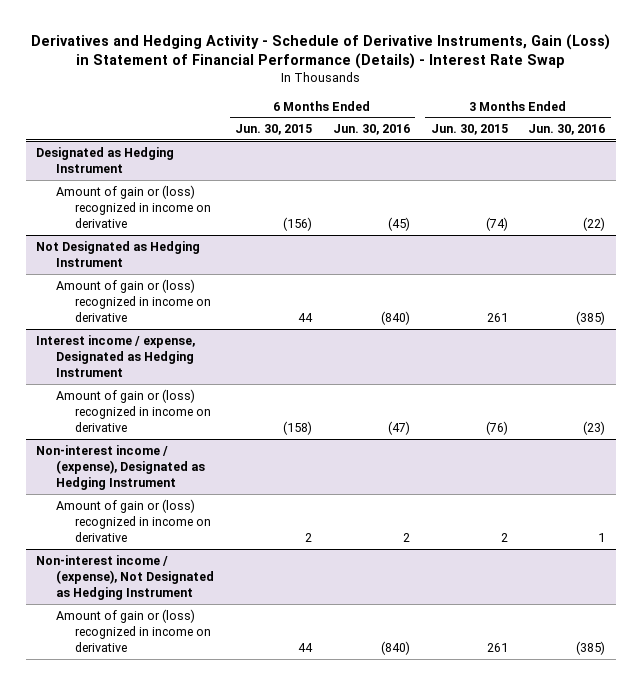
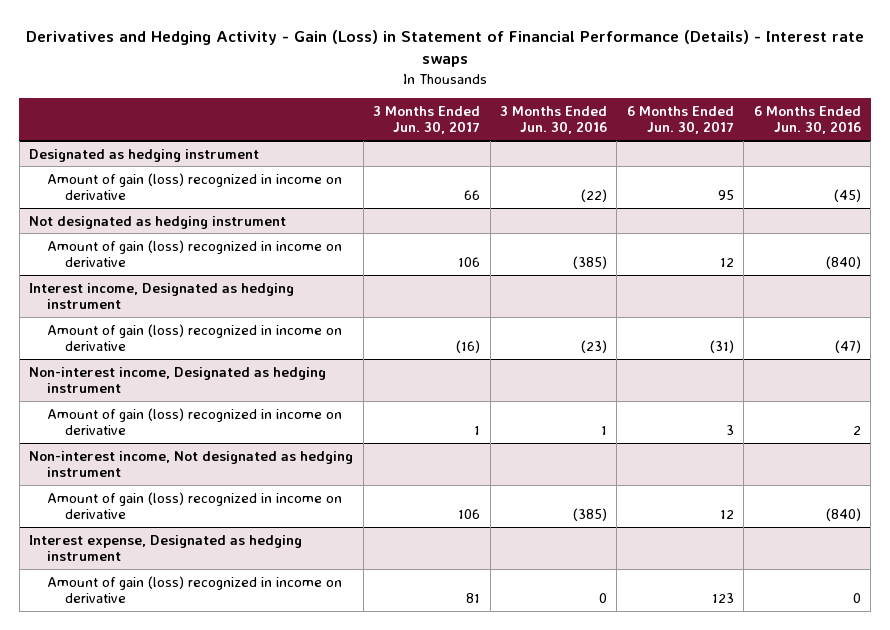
- Derivatives and Hedging Activity - Schedule of Derivative Instruments, Gain (Loss) in Statement of Financial Performance (Details) - Interest Rate Swap
+ Derivatives and Hedging Activity - Gain (Loss) in Statement of Financial Performance (Details) - Interest rate swaps
- | 6 Months Ended Jun. 30, 2015 | 6 Months Ended Jun. 30, 2016 | 3 Months Ended Jun. 30, 2015 | 3 Months Ended Jun. 30, 2016
+ | 3 Months Ended Jun. 30, 2017 | 3 Months Ended Jun. 30, 2016 | 6 Months Ended Jun. 30, 2017 | 6 Months Ended Jun. 30, 2016
- Designated as Hedging Instrument
- Amount of gain or (loss) recognized in income on derivative | (156) | (45) | (74) | (22)
- Not Designated as Hedging Instrument
- Amount of gain or (loss) recognized in income on derivative | 44 | (840) | 261 | (385)
- Interest income / expense, Designated as Hedging Instrument
- Amount of gain or (loss) recognized in income on derivative | (158) | (47) | (76) | (23)
- Non-interest income / (expense), Designated as Hedging Instrument
- Amount of gain or (loss) recognized in income on derivative | 2 | 2 | 2 | 1
- Non-interest income / (expense), Not Designated as Hedging Instrument
- Amount of gain or (loss) recognized in income on derivative | 44 | (840) | 261 | (385)
+ Designated as hedging instrument
+ Amount of gain (loss) recognized in income on derivative | 66 | (22) | 95 | (45)
+ Not designated as hedging instrument
+ Amount of gain (loss) recognized in income on derivative | 106 | (385) | 12 | (840)
+ Interest income, Designated as hedging instrument
+ Amount of gain (loss) recognized in income on derivative | (16) | (23) | (31) | (47)
+ Non-interest income, Designated as hedging instrument
+ Amount of gain (loss) recognized in income on derivative | 1 | 1 | 3 | 2
+ Non-interest income, Not designated as hedging instrument
+ Amount of gain (loss) recognized in income on derivative | 106 | (385) | 12 | (840)
+ Interest expense, Designated as hedging instrument
+ Amount of gain (loss) recognized in income on derivative | 81 | 0 | 123 | 0

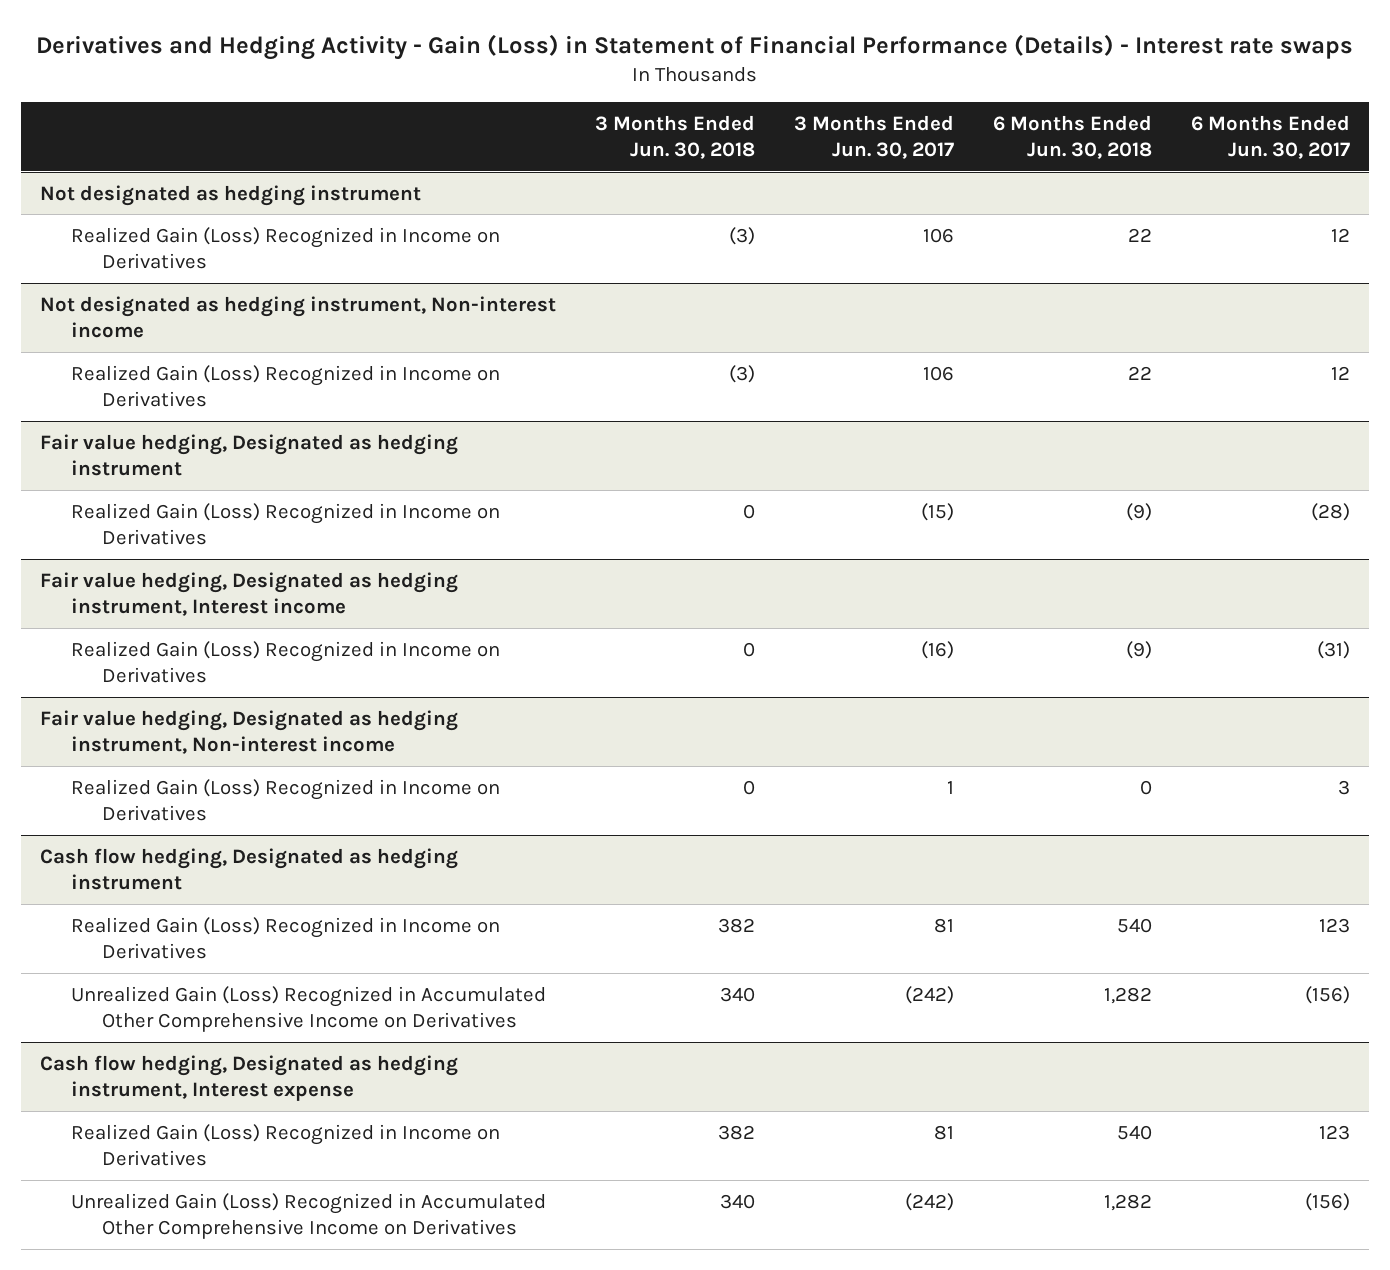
- | 3 Months Ended Jun. 30, 2017 | 3 Months Ended Jun. 30, 2016 | 6 Months Ended Jun. 30, 2017 | 6 Months Ended Jun. 30, 2016
+ | 3 Months Ended Jun. 30, 2018 | 3 Months Ended Jun. 30, 2017 | 6 Months Ended Jun. 30, 2018 | 6 Months Ended Jun. 30, 2017
- Designated as hedging instrument
- Amount of gain (loss) recognized in income on derivative | 66 | (22) | 95 | (45)
@ Not designated as hedging instrument
- Amount of gain (loss) recognized in income on derivative | 106 | (385) | 12 | (840)
- Interest income, Designated as hedging instrument
- Amount of gain (loss) recognized in income on derivative | (16) | (23) | (31) | (47)
- Non-interest income, Designated as hedging instrument
- Amount of gain (loss) recognized in income on derivative | 1 | 1 | 3 | 2
- Non-interest income, Not designated as hedging instrument
- Amount of gain (loss) recognized in income on derivative | 106 | (385) | 12 | (840)
- Interest expense, Designated as hedging instrument
- Amount of gain (loss) recognized in income on derivative | 81 | 0 | 123 | 0
@ Not designated as hedging instrument
+ Realized Gain (Loss) Recognized in Income on Derivatives | (3) | 106 | 22 | 12
+ Not designated as hedging instrument, Non-interest income
+ Realized Gain (Loss) Recognized in Income on Derivatives | (3) | 106 | 22 | 12
+ Fair value hedging, Designated as hedging instrument
+ Realized Gain (Loss) Recognized in Income on Derivatives | 0 | (15) | (9) | (28)
+ Fair value hedging, Designated as hedging instrument, Interest income
+ Realized Gain (Loss) Recognized in Income on Derivatives | 0 | (16) | (9) | (31)
+ Fair value hedging, Designated as hedging instrument, Non-interest income
+ Realized Gain (Loss) Recognized in Income on Derivatives | 0 | 1 | 0 | 3
+ Cash flow hedging, Designated as hedging instrument
+ Realized Gain (Loss) Recognized in Income on Derivatives | 382 | 81 | 540 | 123
+ Unrealized Gain (Loss) Recognized in Accumulated Other Comprehensive Income on Derivatives | 340 | (242) | 1,282 | (156)
+ Cash flow hedging, Designated as hedging instrument, Interest expense
+ Realized Gain (Loss) Recognized in Income on Derivatives | 382 | 81 | 540 | 123
+ Unrealized Gain (Loss) Recognized in Accumulated Other Comprehensive Income on Derivatives | 340 | (242) | 1,282 | (156)

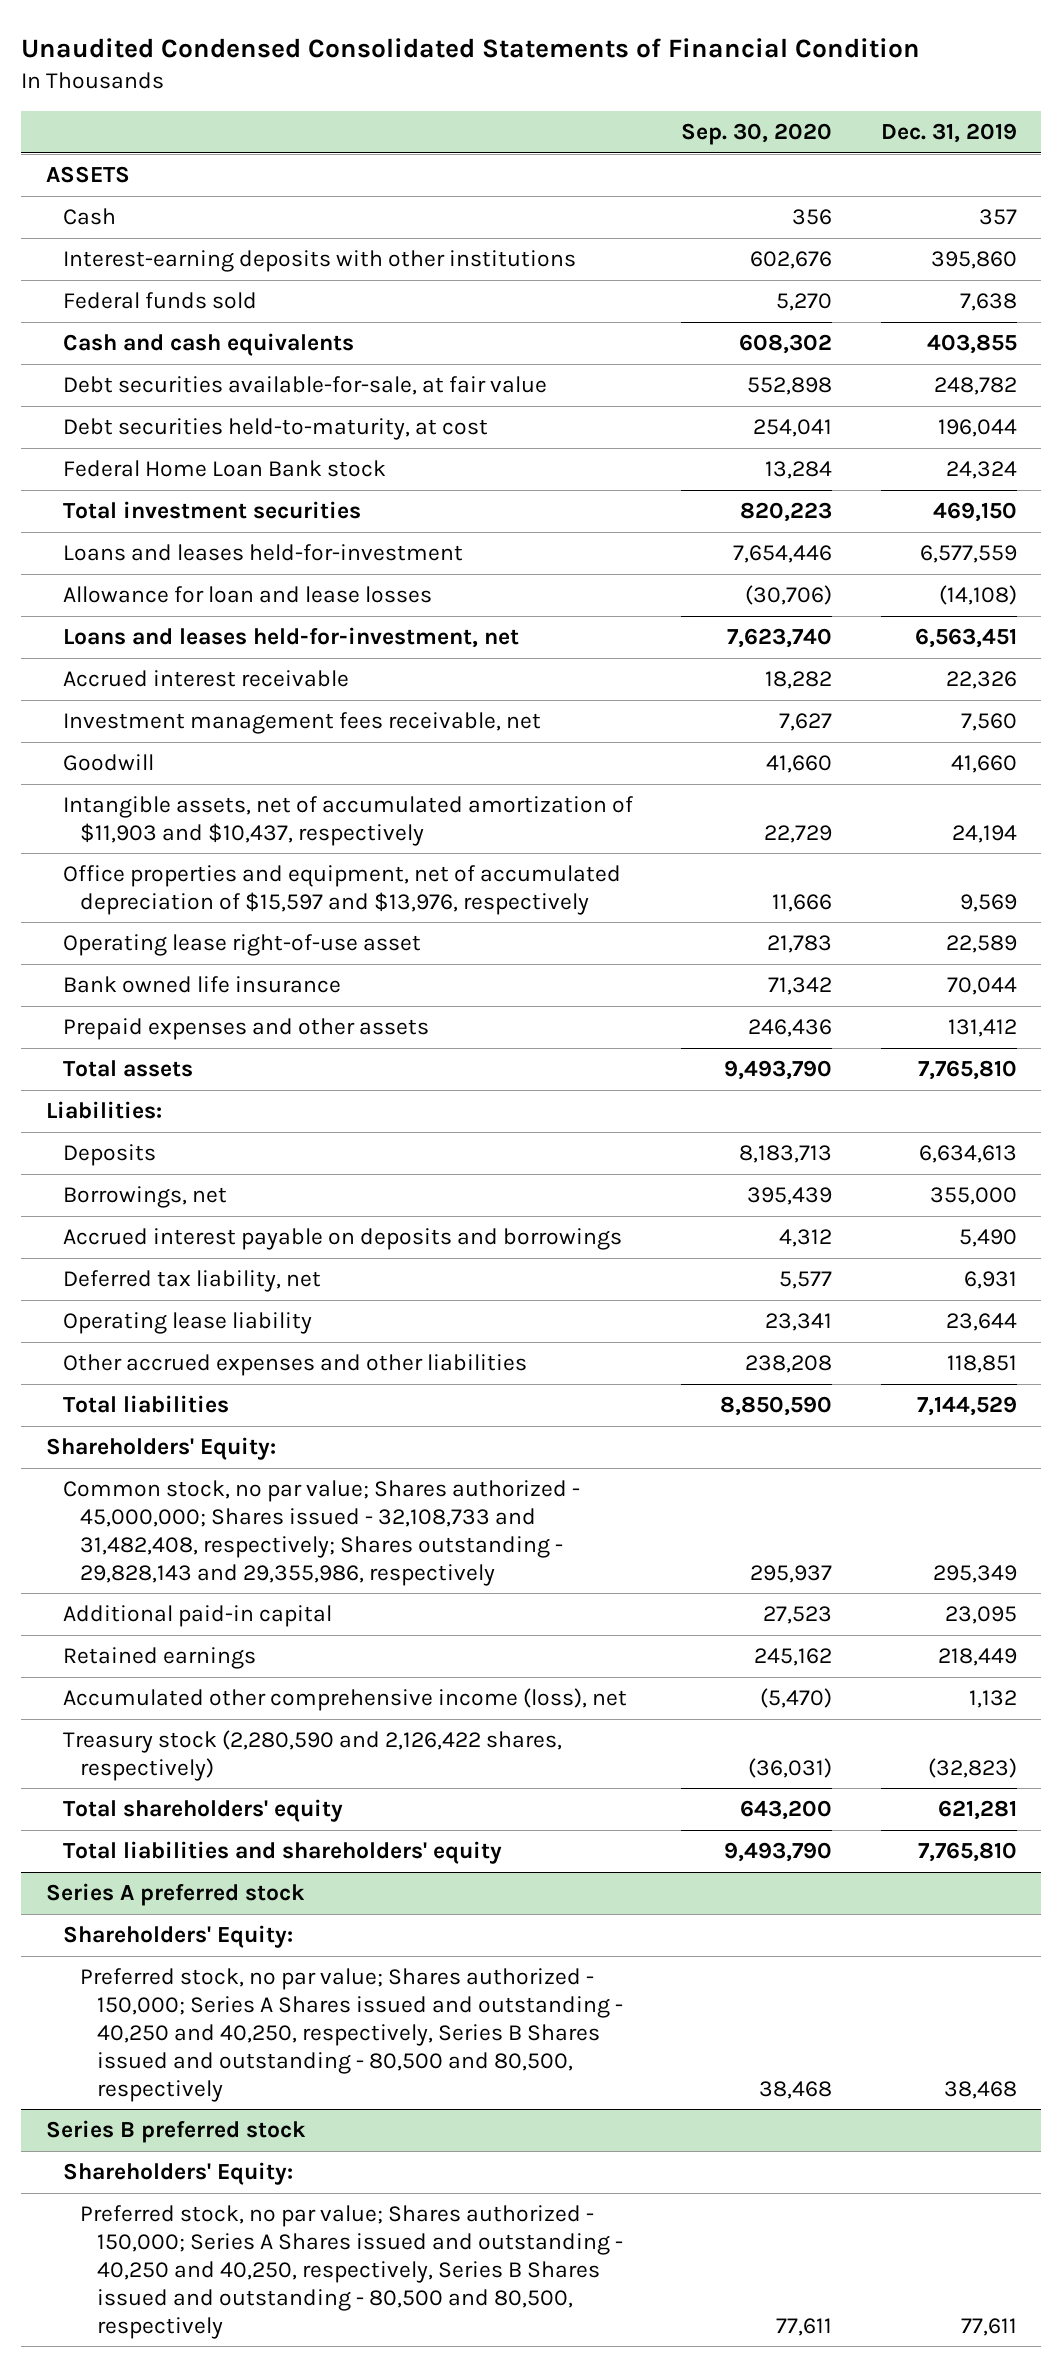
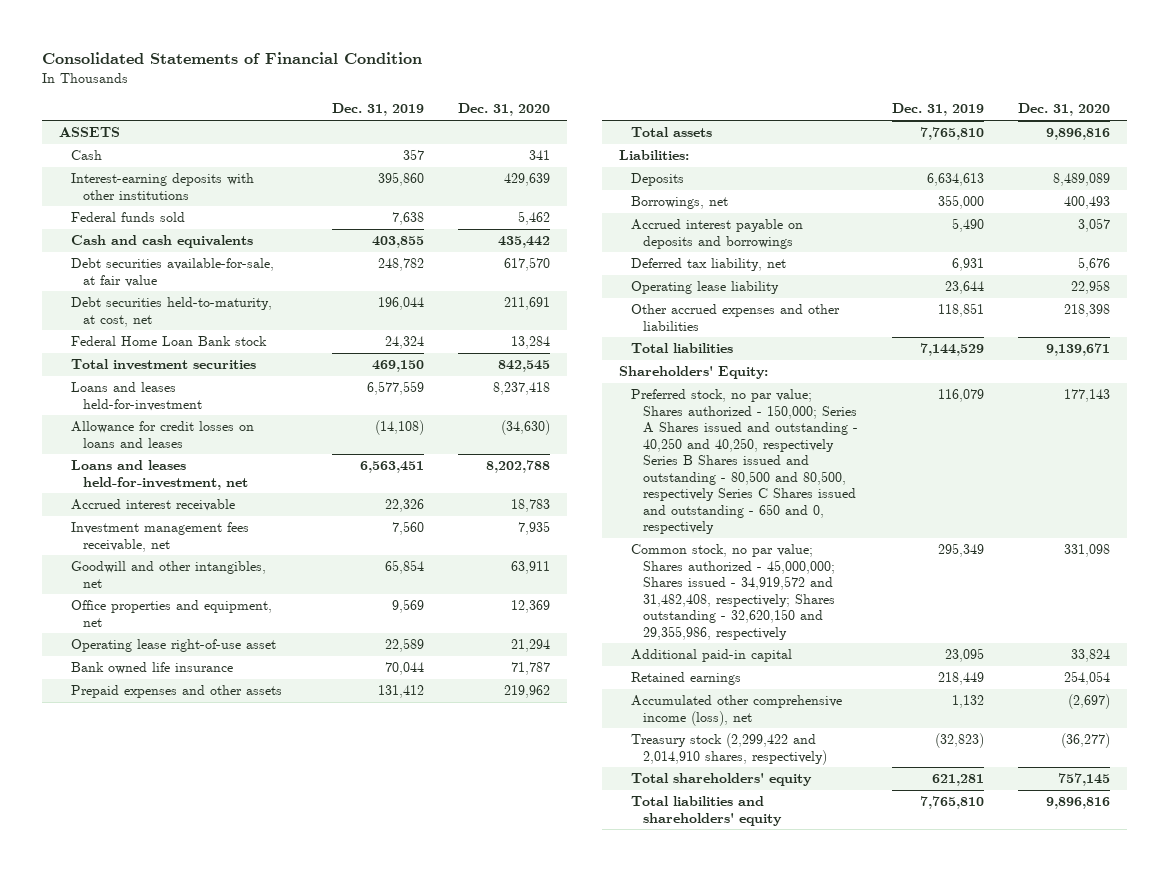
- Unaudited Condensed Consolidated Statements of Financial Condition
+ Consolidated Statements of Financial Condition
- | Sep. 30, 2020 | Dec. 31, 2019
+ | Dec. 31, 2019 | Dec. 31, 2020
- Debt securities held-to-maturity, at cost | 254,041 | 196,044
+ Debt securities held-to-maturity, at cost, net | 196,044 | 211,691
- Allowance for loan and lease losses | (30,706) | (14,108)
+ Allowance for credit losses on loans and leases | (14,108) | (34,630)
- Goodwill | 41,660 | 41,660
- Intangible assets, net of accumulated amortization of $11,903 and $10,437, respectively | 22,729 | 24,194
- Office properties and equipment, net of accumulated depreciation of $15,597 and $13,976, respectively | 11,666 | 9,569
+ Goodwill and other intangibles, net | 65,854 | 63,911
+ Office properties and equipment, net | 9,569 | 12,369
- Common stock, no par value; Shares authorized - 45,000,000; Shares issued - 32,108,733 and 31,482,408, respectively; Shares outstanding - 29,828,143 and 29,355,986, respectively | 295,937 | 295,349
+ Preferred stock, no par value; Shares authorized - 150,000; Series A Shares issued and outstanding - 40,250 and 40,250, respectively Series B Shares issued and outstanding - 80,500 and 80,500, respectively Series C Shares issued and outstanding - 650 and 0, respectively | 116,079 | 177,143
+ Common stock, no par value; Shares authorized - 45,000,000; Shares issued - 34,919,572 and 31,482,408, respectively; Shares outstanding - 32,620,150 and 29,355,986, respectively | 295,349 | 331,098
- Treasury stock (2,280,590 and 2,126,422 shares, respectively) | (36,031) | (32,823)
+ Treasury stock (2,299,422 and 2,014,910 shares, respectively) | (32,823) | (36,277)
- Series A preferred stock
- Shareholders' Equity:
- Preferred stock, no par value; Shares authorized - 150,000; Series A Shares issued and outstanding - 40,250 and 40,250, respectively, Series B Shares issued and outstanding - 80,500 and 80,500, respectively | 38,468 | 38,468
- Series B preferred stock
- Shareholders' Equity:
- Preferred stock, no par value; Shares authorized - 150,000; Series A Shares issued and outstanding - 40,250 and 40,250, respectively, Series B Shares issued and outstanding - 80,500 and 80,500, respectively | 77,611 | 77,611

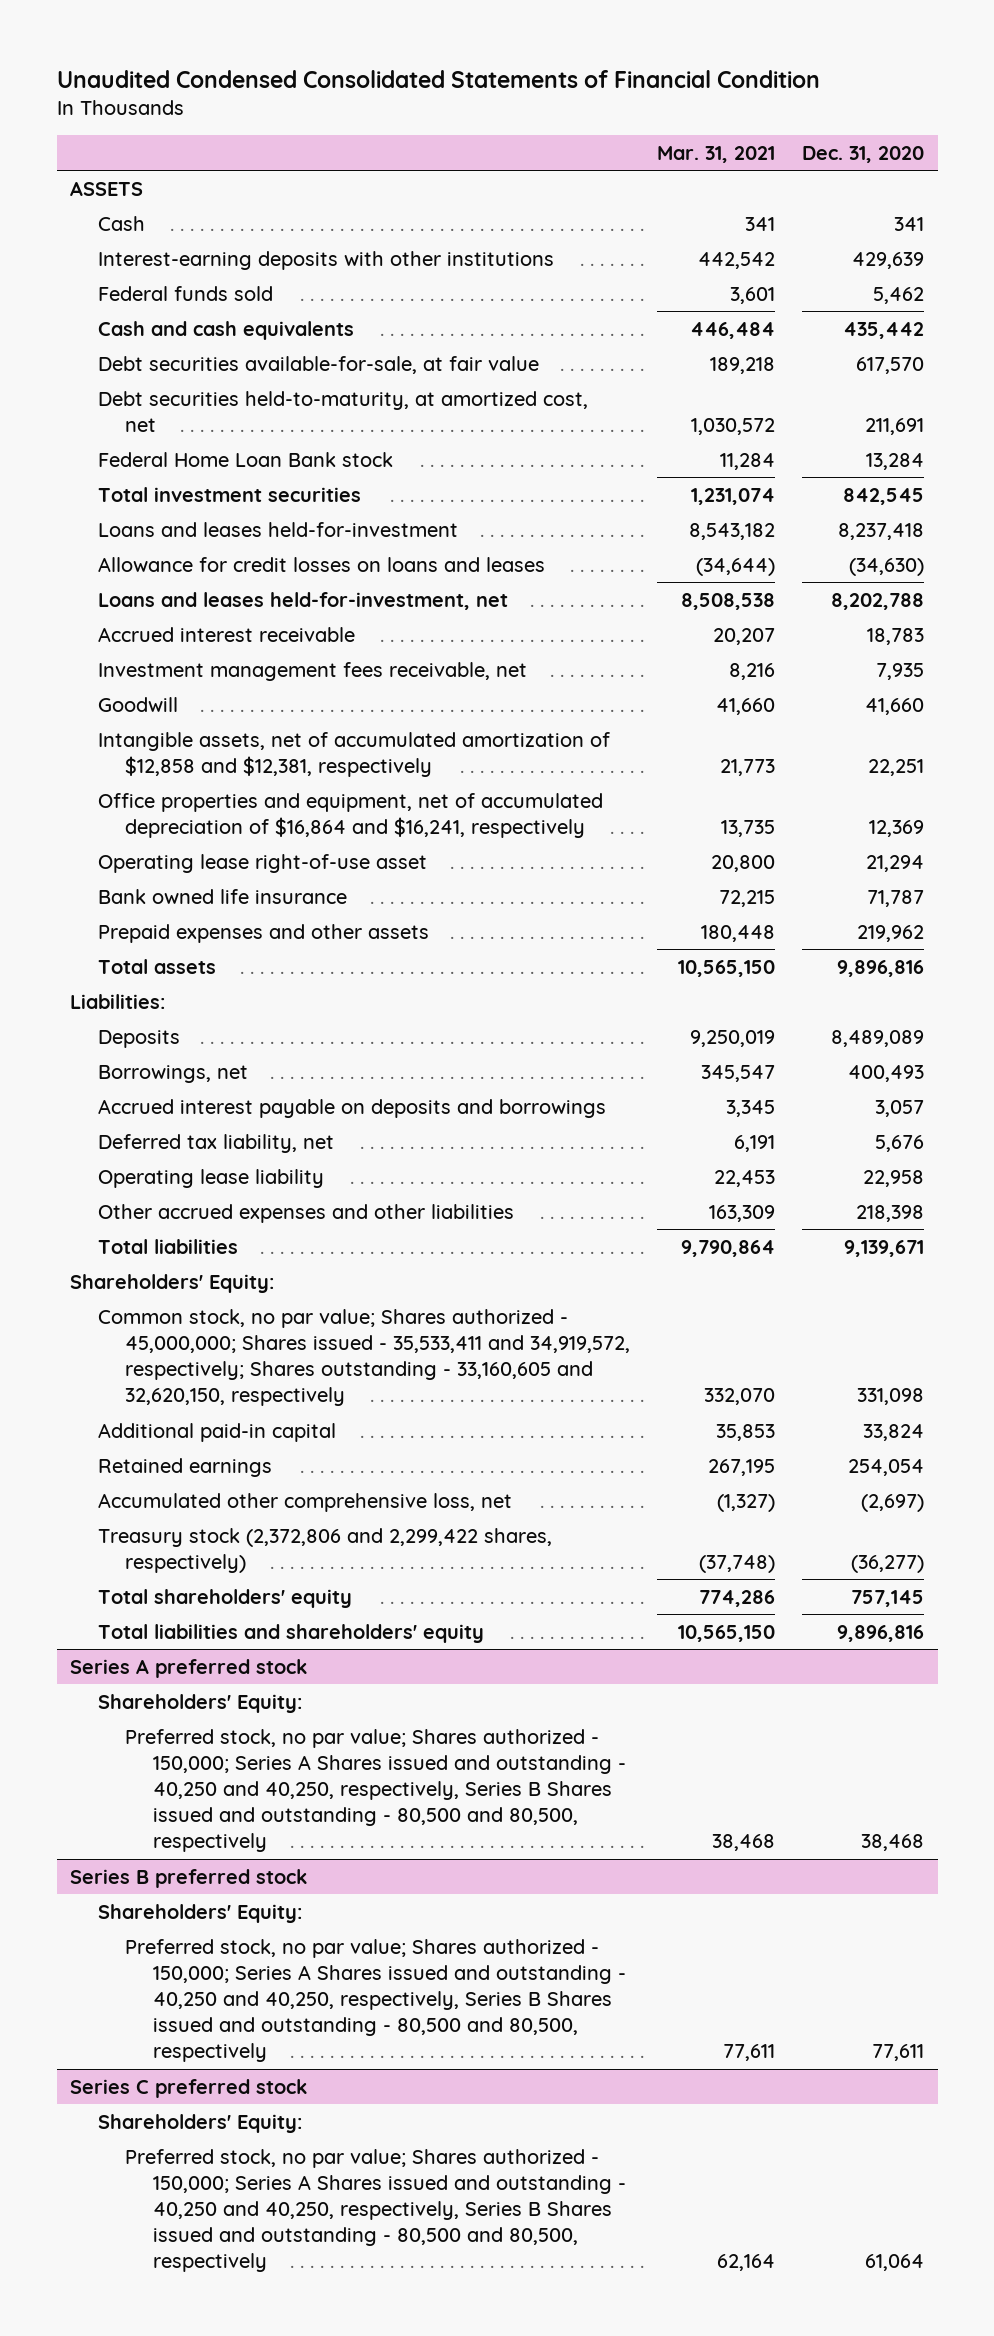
- Consolidated Statements of Financial Condition
+ Unaudited Condensed Consolidated Statements of Financial Condition
- | Dec. 31, 2019 | Dec. 31, 2020
+ | Mar. 31, 2021 | Dec. 31, 2020
- Debt securities held-to-maturity, at cost, net | 196,044 | 211,691
+ Debt securities held-to-maturity, at amortized cost, net | 1,030,572 | 211,691
- Goodwill and other intangibles, net | 65,854 | 63,911
- Office properties and equipment, net | 9,569 | 12,369
+ Goodwill | 41,660 | 41,660
+ Intangible assets, net of accumulated amortization of $12,858 and $12,381, respectively | 21,773 | 22,251
+ Office properties and equipment, net of accumulated depreciation of $16,864 and $16,241, respectively | 13,735 | 12,369
- Preferred stock, no par value; Shares authorized - 150,000; Series A Shares issued and outstanding - 40,250 and 40,250, respectively Series B Shares issued and outstanding - 80,500 and 80,500, respectively Series C Shares issued and outstanding - 650 and 0, respectively | 116,079 | 177,143
- Common stock, no par value; Shares authorized - 45,000,000; Shares issued - 34,919,572 and 31,482,408, respectively; Shares outstanding - 32,620,150 and 29,355,986, respectively | 295,349 | 331,098
+ Common stock, no par value; Shares authorized - 45,000,000; Shares issued - 35,533,411 and 34,919,572, respectively; Shares outstanding - 33,160,605 and 32,620,150, respectively | 332,070 | 331,098
- Accumulated other comprehensive income (loss), net | 1,132 | (2,697)
- Treasury stock (2,299,422 and 2,014,910 shares, respectively) | (32,823) | (36,277)
+ Accumulated other comprehensive loss, net | (1,327) | (2,697)
+ Treasury stock (2,372,806 and 2,299,422 shares, respectively) | (37,748) | (36,277)
+ Series A preferred stock
+ Shareholders' Equity:
+ Preferred stock, no par value; Shares authorized - 150,000; Series A Shares issued and outstanding - 40,250 and 40,250, respectively, Series B Shares issued and outstanding - 80,500 and 80,500, respectively | 38,468 | 38,468
+ Series B preferred stock
+ Shareholders' Equity:
+ Preferred stock, no par value; Shares authorized - 150,000; Series A Shares issued and outstanding - 40,250 and 40,250, respectively, Series B Shares issued and outstanding - 80,500 and 80,500, respectively | 77,611 | 77,611
+ Series C preferred stock
+ Shareholders' Equity:
+ Preferred stock, no par value; Shares authorized - 150,000; Series A Shares issued and outstanding - 40,250 and 40,250, respectively, Series B Shares issued and outstanding - 80,500 and 80,500, respectively | 62,164 | 61,064

